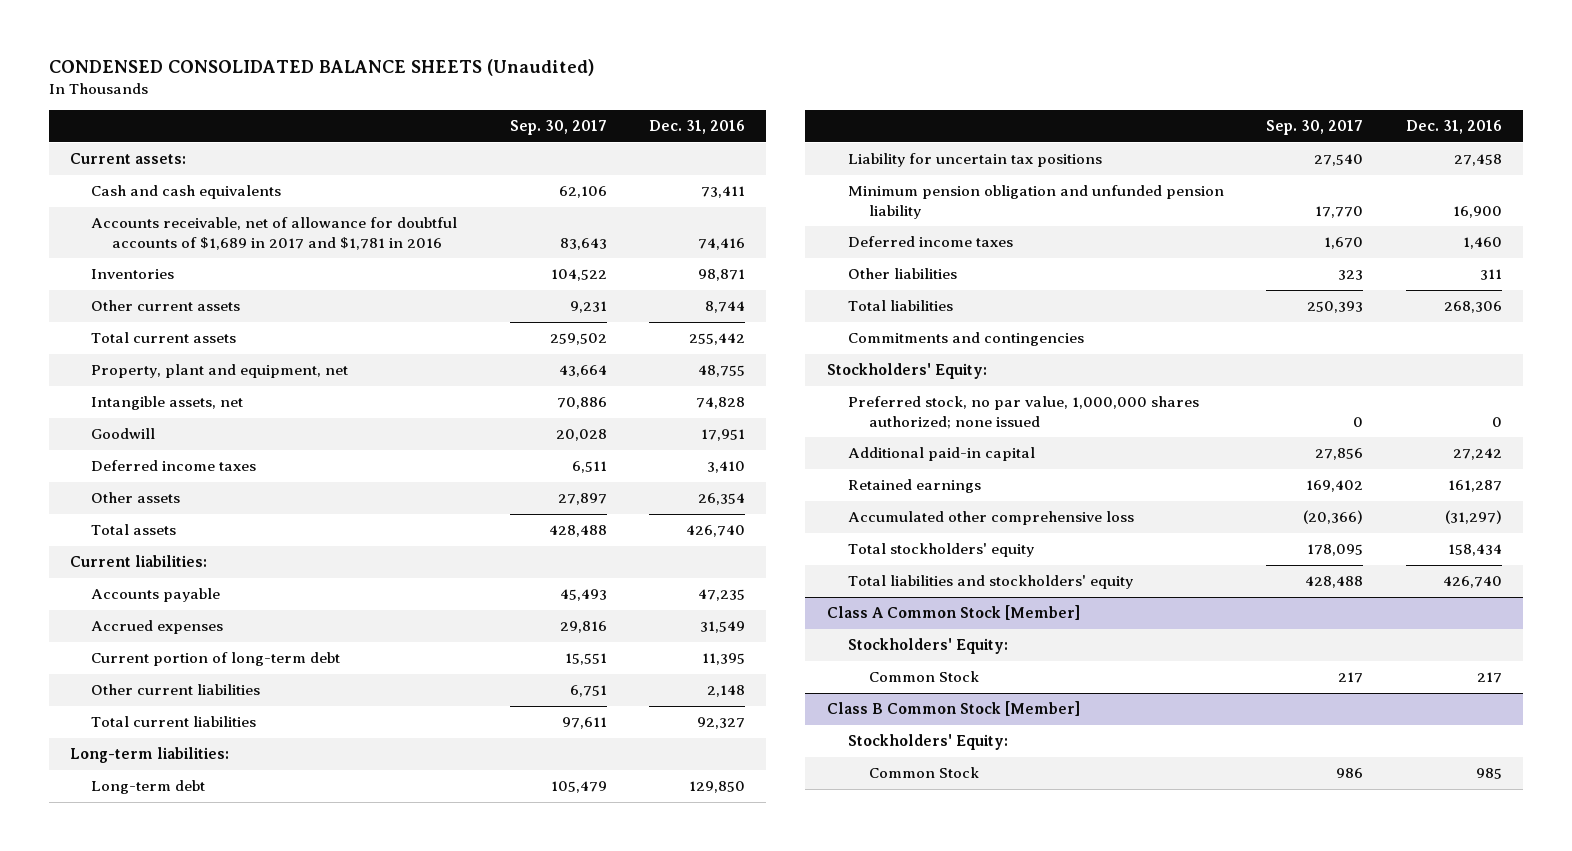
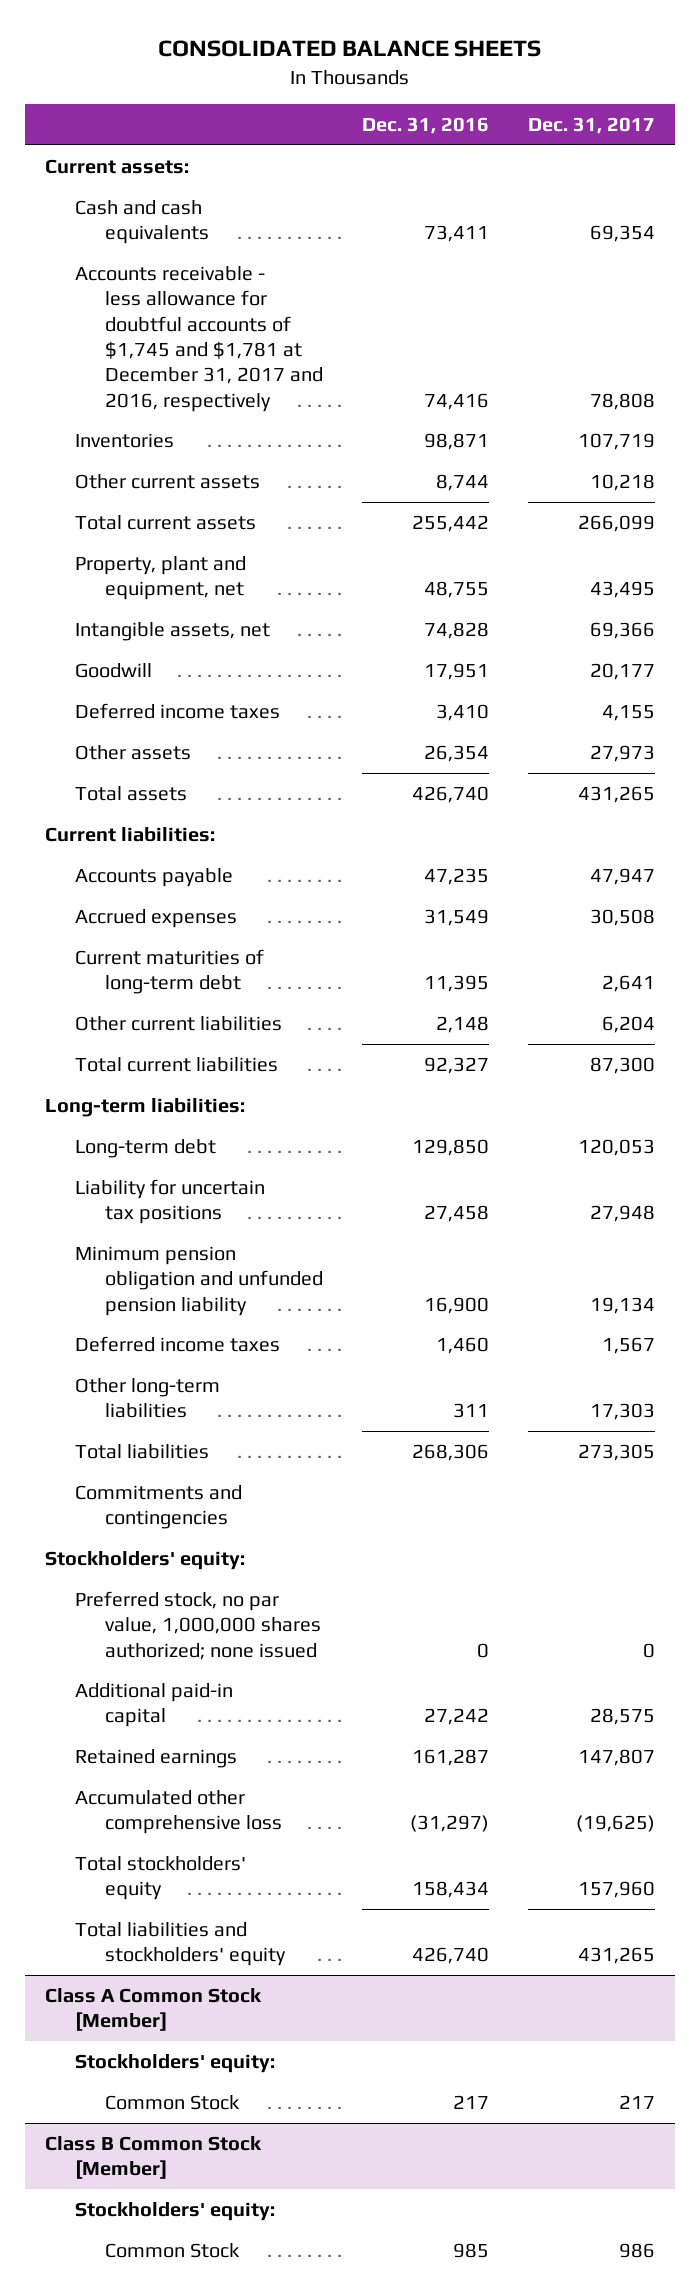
- CONDENSED CONSOLIDATED BALANCE SHEETS (Unaudited)
+ CONSOLIDATED BALANCE SHEETS
- | Sep. 30, 2017 | Dec. 31, 2016
+ | Dec. 31, 2016 | Dec. 31, 2017
- Accounts receivable, net of allowance for doubtful accounts of $1,689 in 2017 and $1,781 in 2016 | 83,643 | 74,416
+ Accounts receivable - less allowance for doubtful accounts of $1,745 and $1,781 at December 31, 2017 and 2016, respectively | 74,416 | 78,808
- Current portion of long-term debt | 15,551 | 11,395
+ Current maturities of long-term debt | 11,395 | 2,641
- Other liabilities | 323 | 311
+ Other long-term liabilities | 311 | 17,303
- Stockholders' Equity:
+ Stockholders' equity:
@ Class A Common Stock [Member]
- Stockholders' Equity:
+ Stockholders' equity:
@ Class B Common Stock [Member]
- Stockholders' Equity:
+ Stockholders' equity:

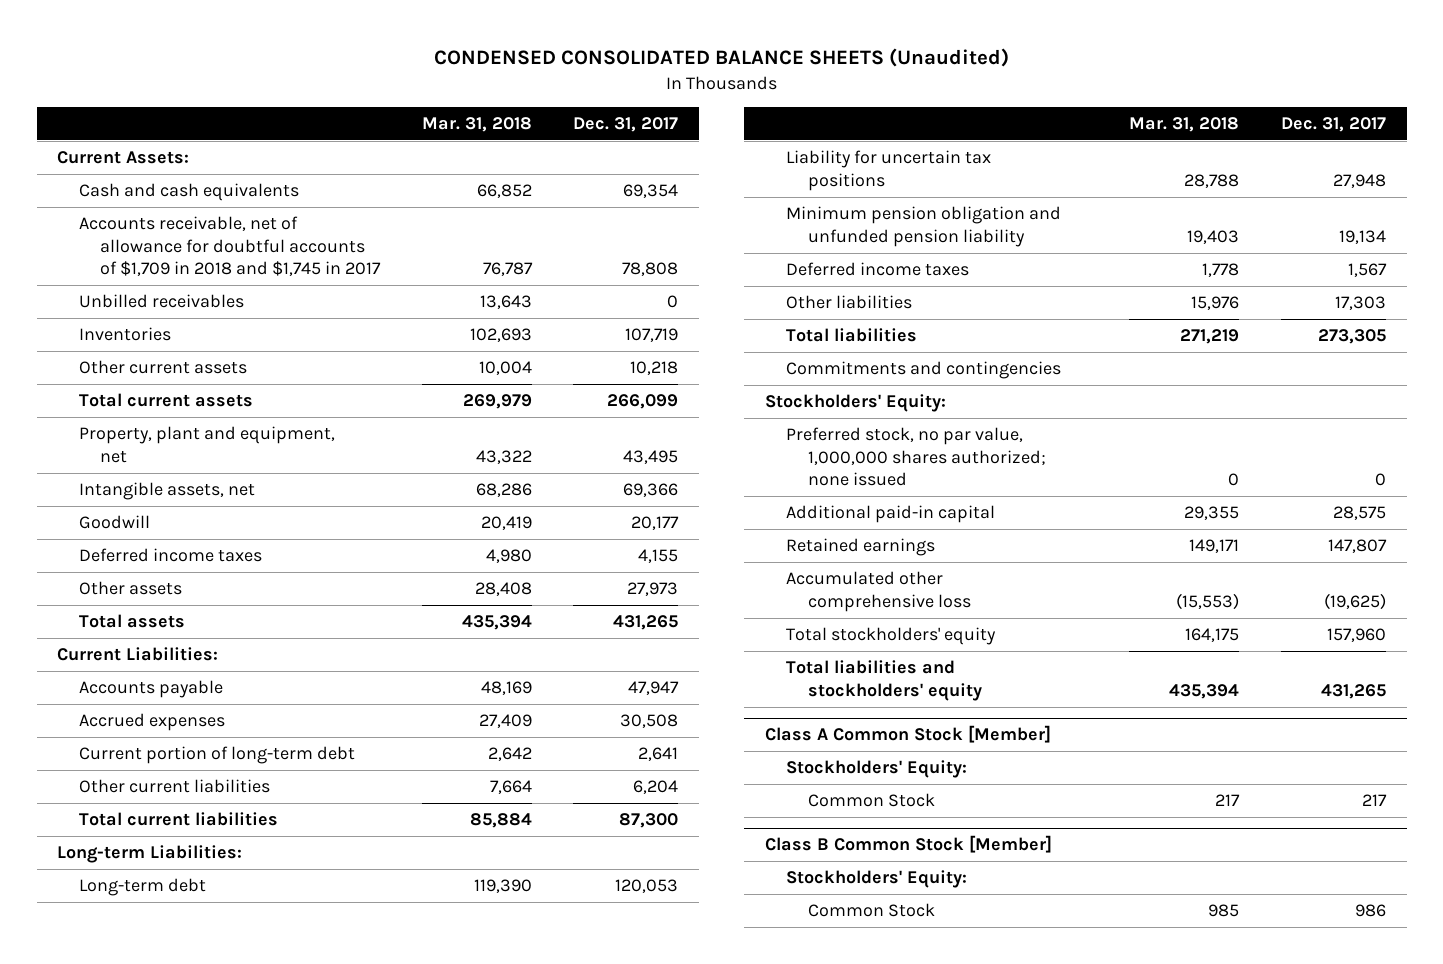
- CONSOLIDATED BALANCE SHEETS
+ CONDENSED CONSOLIDATED BALANCE SHEETS (Unaudited)
- | Dec. 31, 2016 | Dec. 31, 2017
+ | Mar. 31, 2018 | Dec. 31, 2017
- Current assets:
+ Current Assets:
- Accounts receivable - less allowance for doubtful accounts of $1,745 and $1,781 at December 31, 2017 and 2016, respectively | 74,416 | 78,808
+ Accounts receivable, net of allowance for doubtful accounts of $1,709 in 2018 and $1,745 in 2017 | 76,787 | 78,808
+ Unbilled receivables | 13,643 | 0
- Current liabilities:
+ Current Liabilities:
- Current maturities of long-term debt | 11,395 | 2,641
+ Current portion of long-term debt | 2,642 | 2,641
- Long-term liabilities:
+ Long-term Liabilities:
- Other long-term liabilities | 311 | 17,303
+ Other liabilities | 15,976 | 17,303
- Stockholders' equity:
+ Stockholders' Equity:
@ Class A Common Stock [Member]
- Stockholders' equity:
+ Stockholders' Equity:
@ Class B Common Stock [Member]
- Stockholders' equity:
+ Stockholders' Equity:

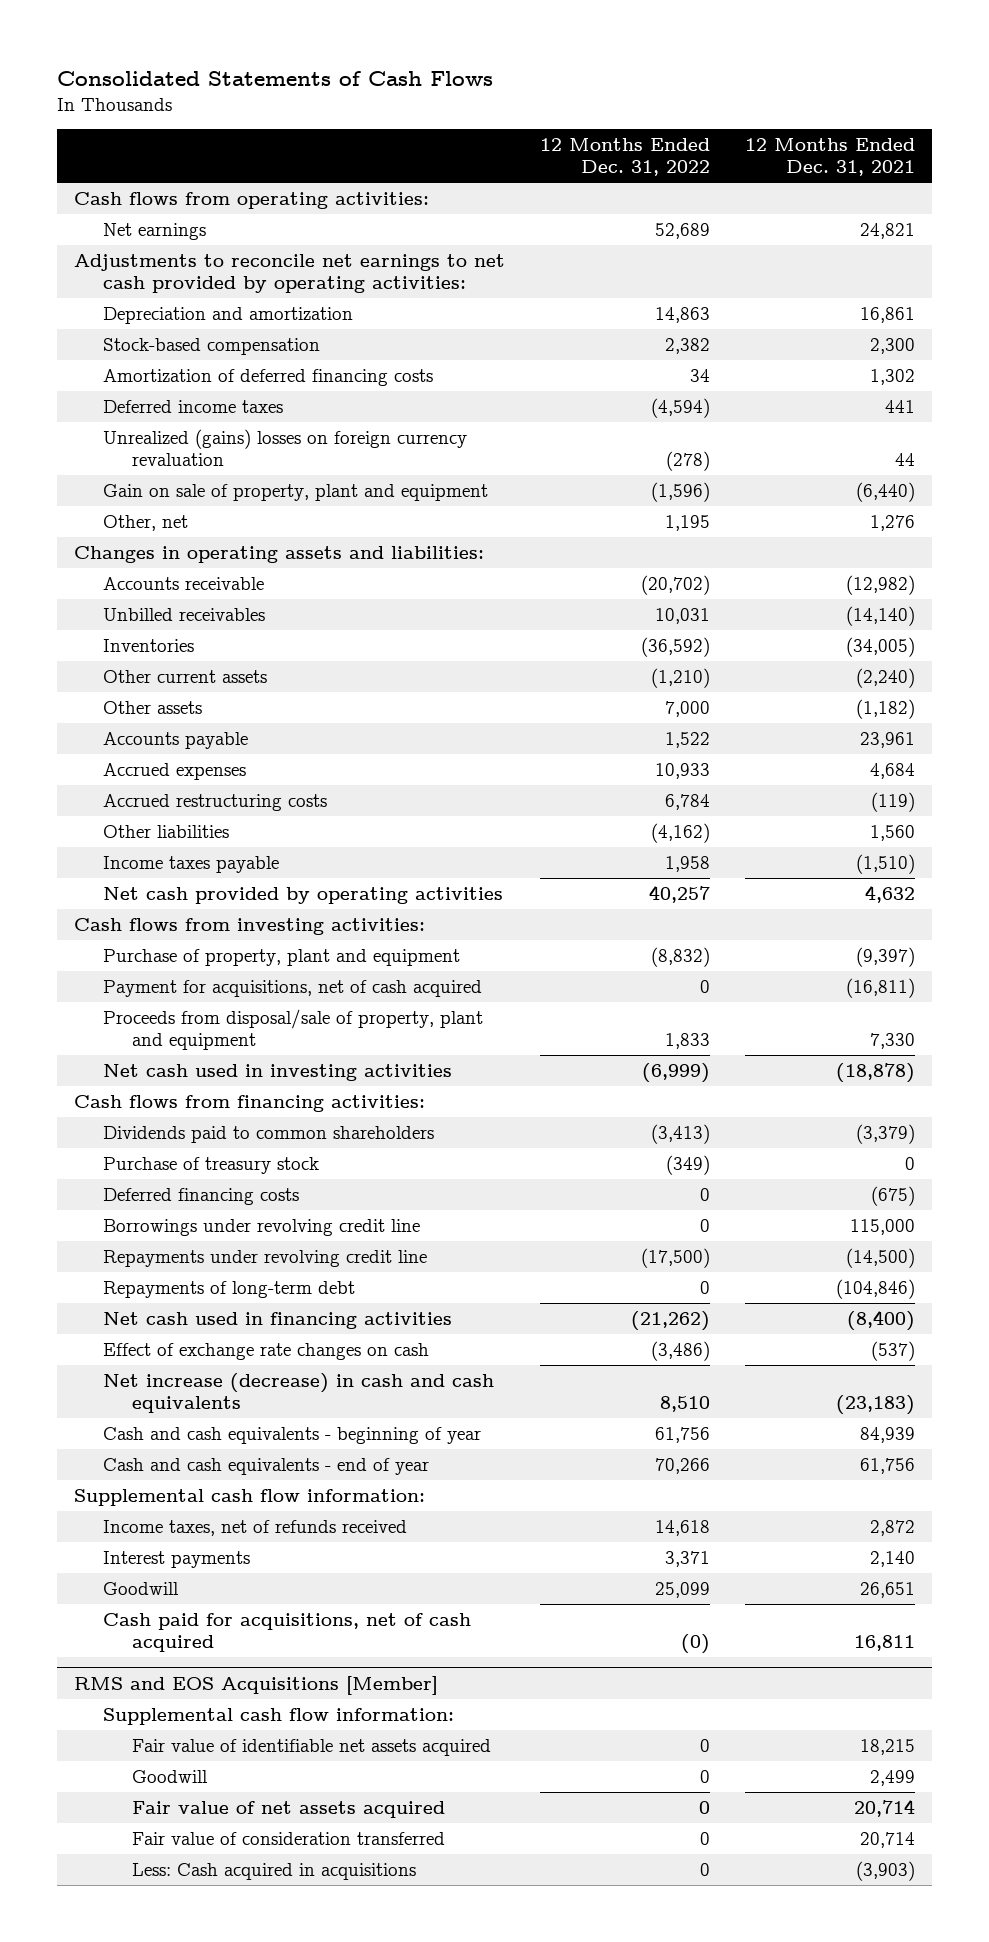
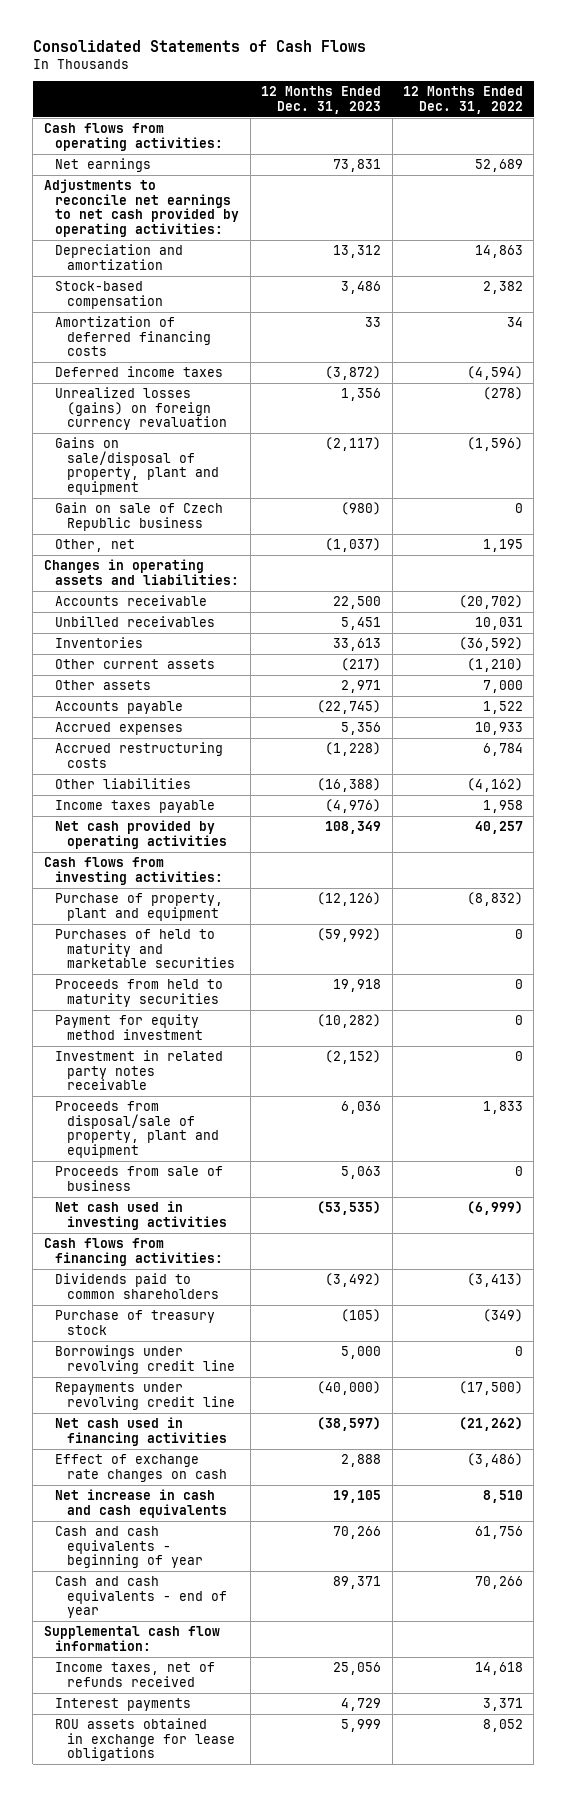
- | 12 Months Ended Dec. 31, 2022 | 12 Months Ended Dec. 31, 2021
+ | 12 Months Ended Dec. 31, 2023 | 12 Months Ended Dec. 31, 2022
- Unrealized (gains) losses on foreign currency revaluation | (278) | 44
- Gain on sale of property, plant and equipment | (1,596) | (6,440)
+ Unrealized losses (gains) on foreign currency revaluation | 1,356 | (278)
+ Gains on sale/disposal of property, plant and equipment | (2,117) | (1,596)
+ Gain on sale of Czech Republic business | (980) | 0
- Payment for acquisitions, net of cash acquired | 0 | (16,811)
+ Purchases of held to maturity and marketable securities | (59,992) | 0
+ Proceeds from held to maturity securities | 19,918 | 0
+ Payment for equity method investment | (10,282) | 0
+ Investment in related party notes receivable | (2,152) | 0
+ Proceeds from sale of business | 5,063 | 0
- Deferred financing costs | 0 | (675)
- Repayments of long-term debt | 0 | (104,846)
- Net increase (decrease) in cash and cash equivalents | 8,510 | (23,183)
+ Net increase in cash and cash equivalents | 19,105 | 8,510
- Goodwill | 25,099 | 26,651
- Cash paid for acquisitions, net of cash acquired | (0) | 16,811
- RMS and EOS Acquisitions [Member]
- Supplemental cash flow information:
- Fair value of identifiable net assets acquired | 0 | 18,215
- Goodwill | 0 | 2,499
- Fair value of net assets acquired | 0 | 20,714
- Fair value of consideration transferred | 0 | 20,714
- Less: Cash acquired in acquisitions | 0 | (3,903)
+ ROU assets obtained in exchange for lease obligations | 5,999 | 8,052

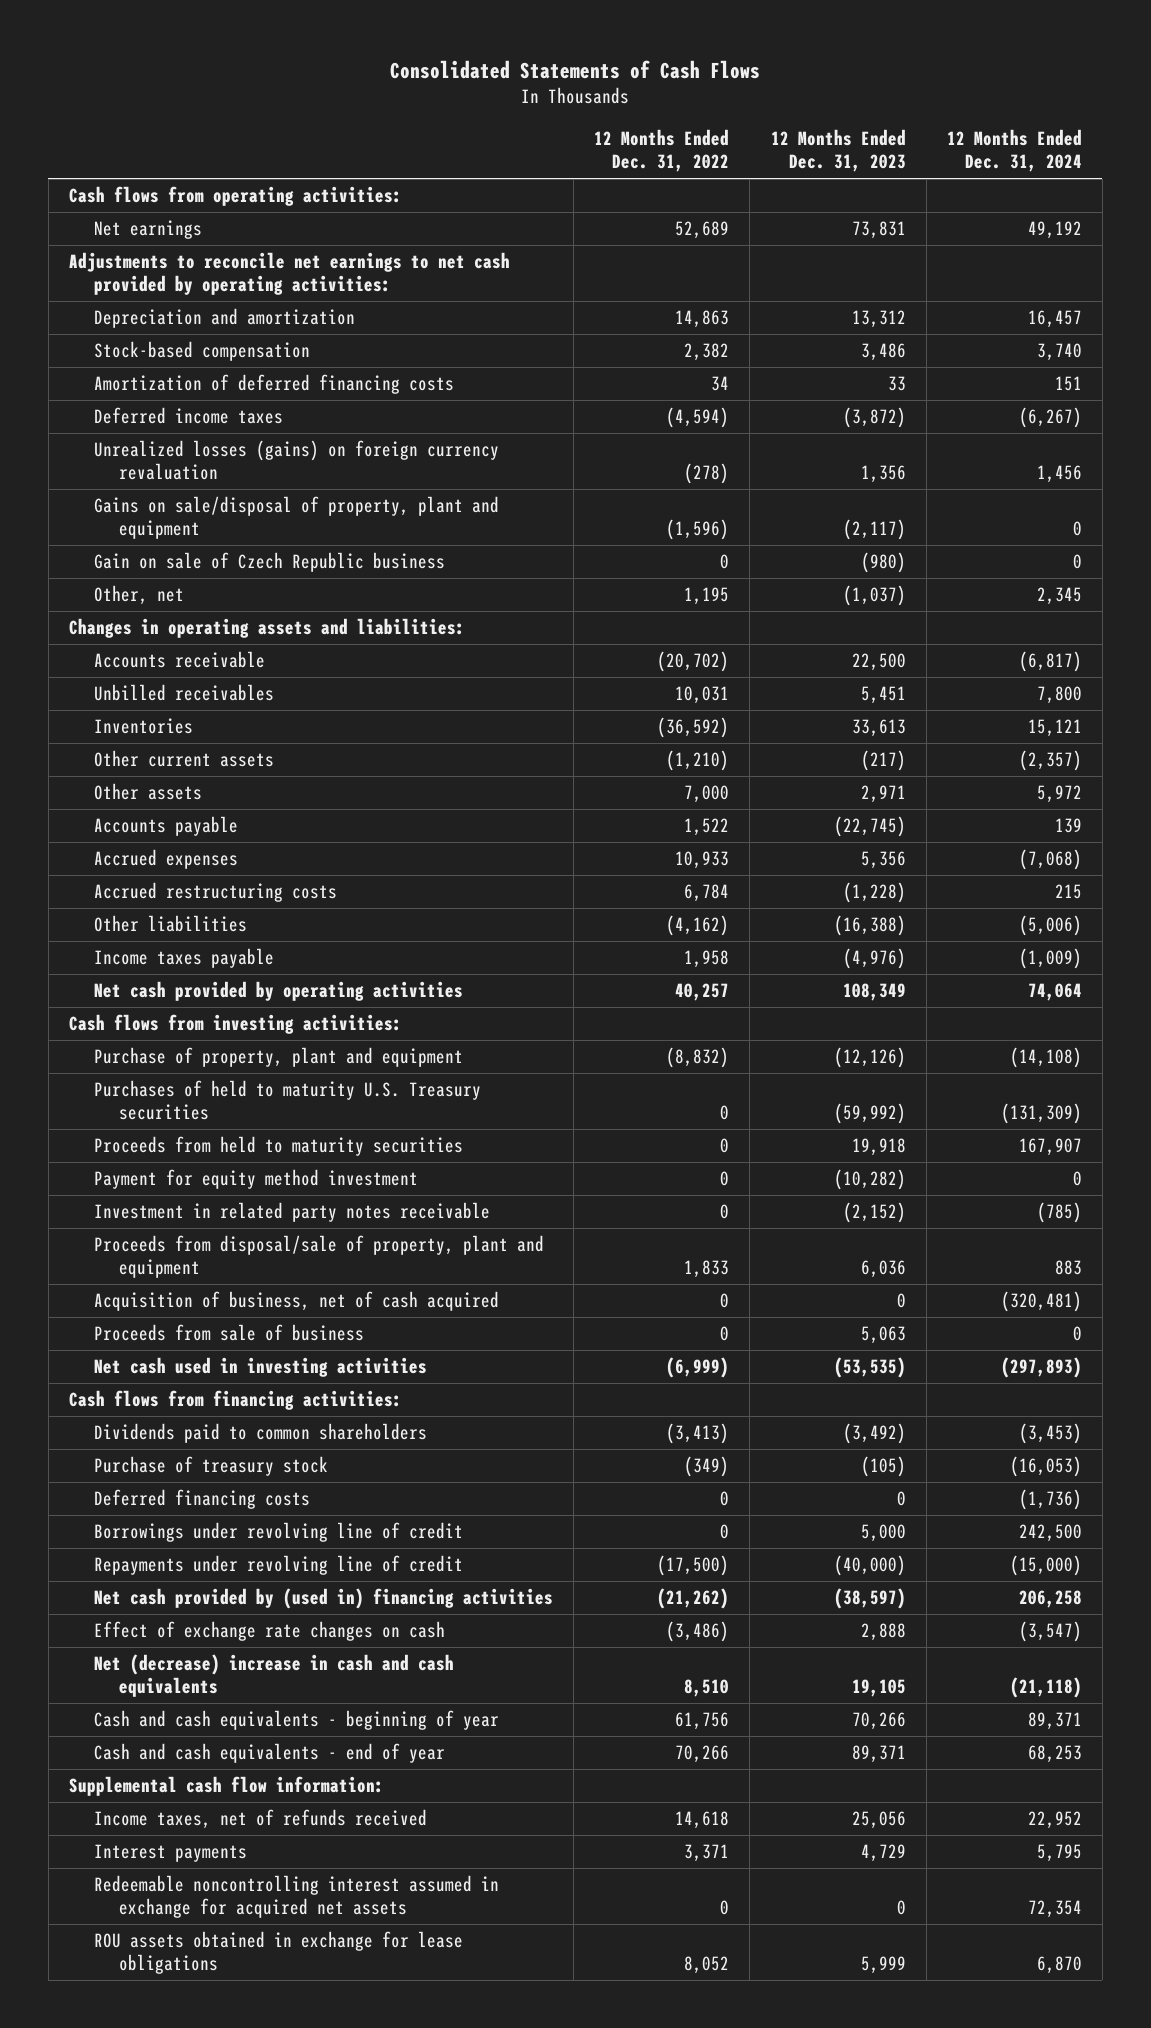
- | 12 Months Ended Dec. 31, 2023 | 12 Months Ended Dec. 31, 2022
+ | 12 Months Ended Dec. 31, 2022 | 12 Months Ended Dec. 31, 2023 | 12 Months Ended Dec. 31, 2024
- Purchases of held to maturity and marketable securities | (59,992) | 0
+ Purchases of held to maturity U.S. Treasury securities | 0 | (59,992) | (131,309)
+ Acquisition of business, net of cash acquired | 0 | 0 | (320,481)
- Borrowings under revolving credit line | 5,000 | 0
- Repayments under revolving credit line | (40,000) | (17,500)
- Net cash used in financing activities | (38,597) | (21,262)
+ Deferred financing costs | 0 | 0 | (1,736)
+ Borrowings under revolving line of credit | 0 | 5,000 | 242,500
+ Repayments under revolving line of credit | (17,500) | (40,000) | (15,000)
+ Net cash provided by (used in) financing activities | (21,262) | (38,597) | 206,258
- Net increase in cash and cash equivalents | 19,105 | 8,510
+ Net (decrease) increase in cash and cash equivalents | 8,510 | 19,105 | (21,118)
+ Redeemable noncontrolling interest assumed in exchange for acquired net assets | 0 | 0 | 72,354

